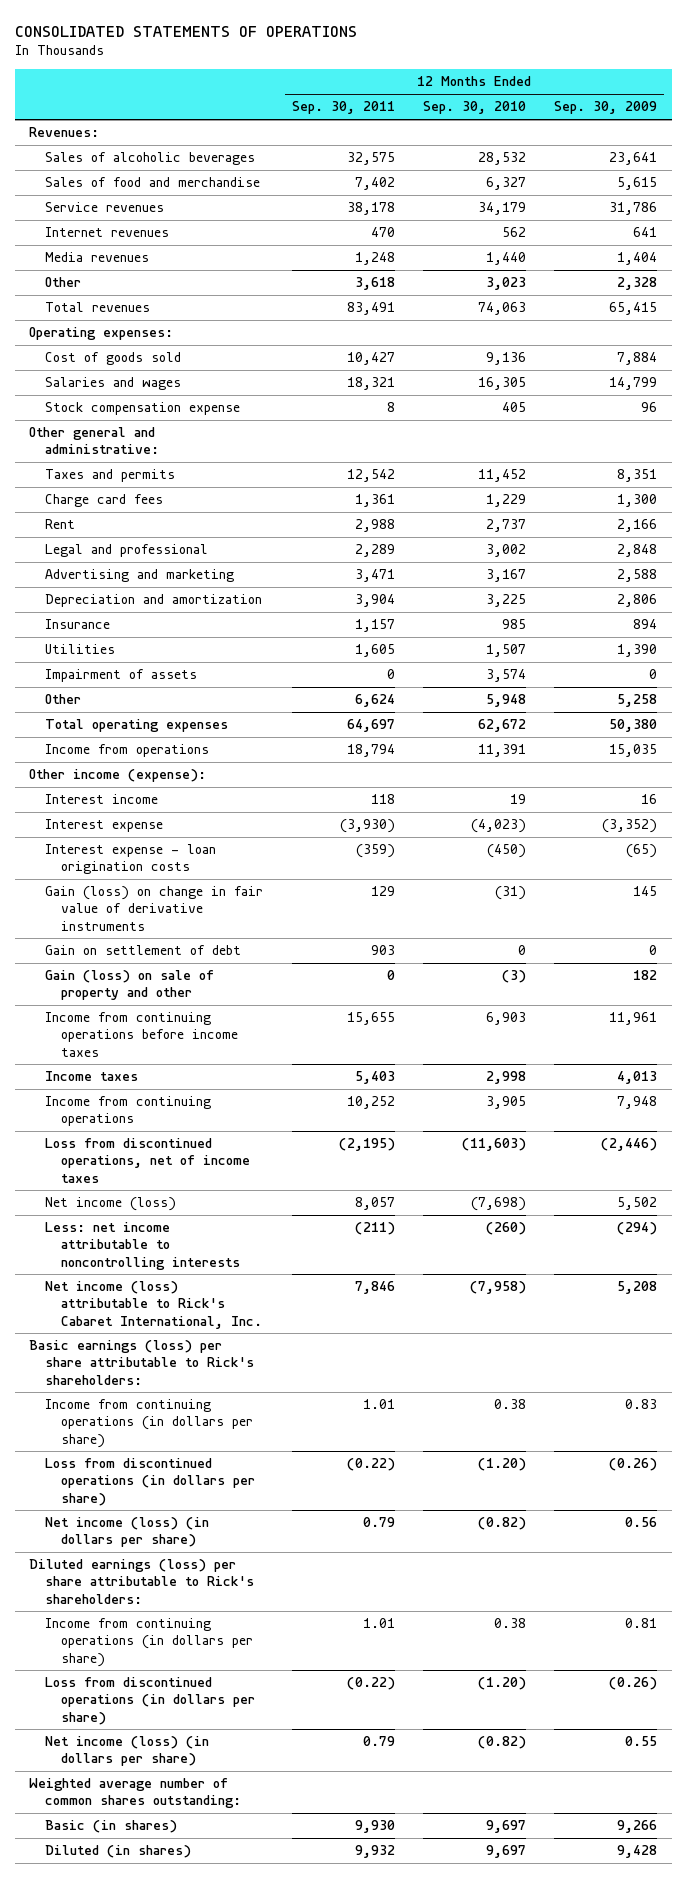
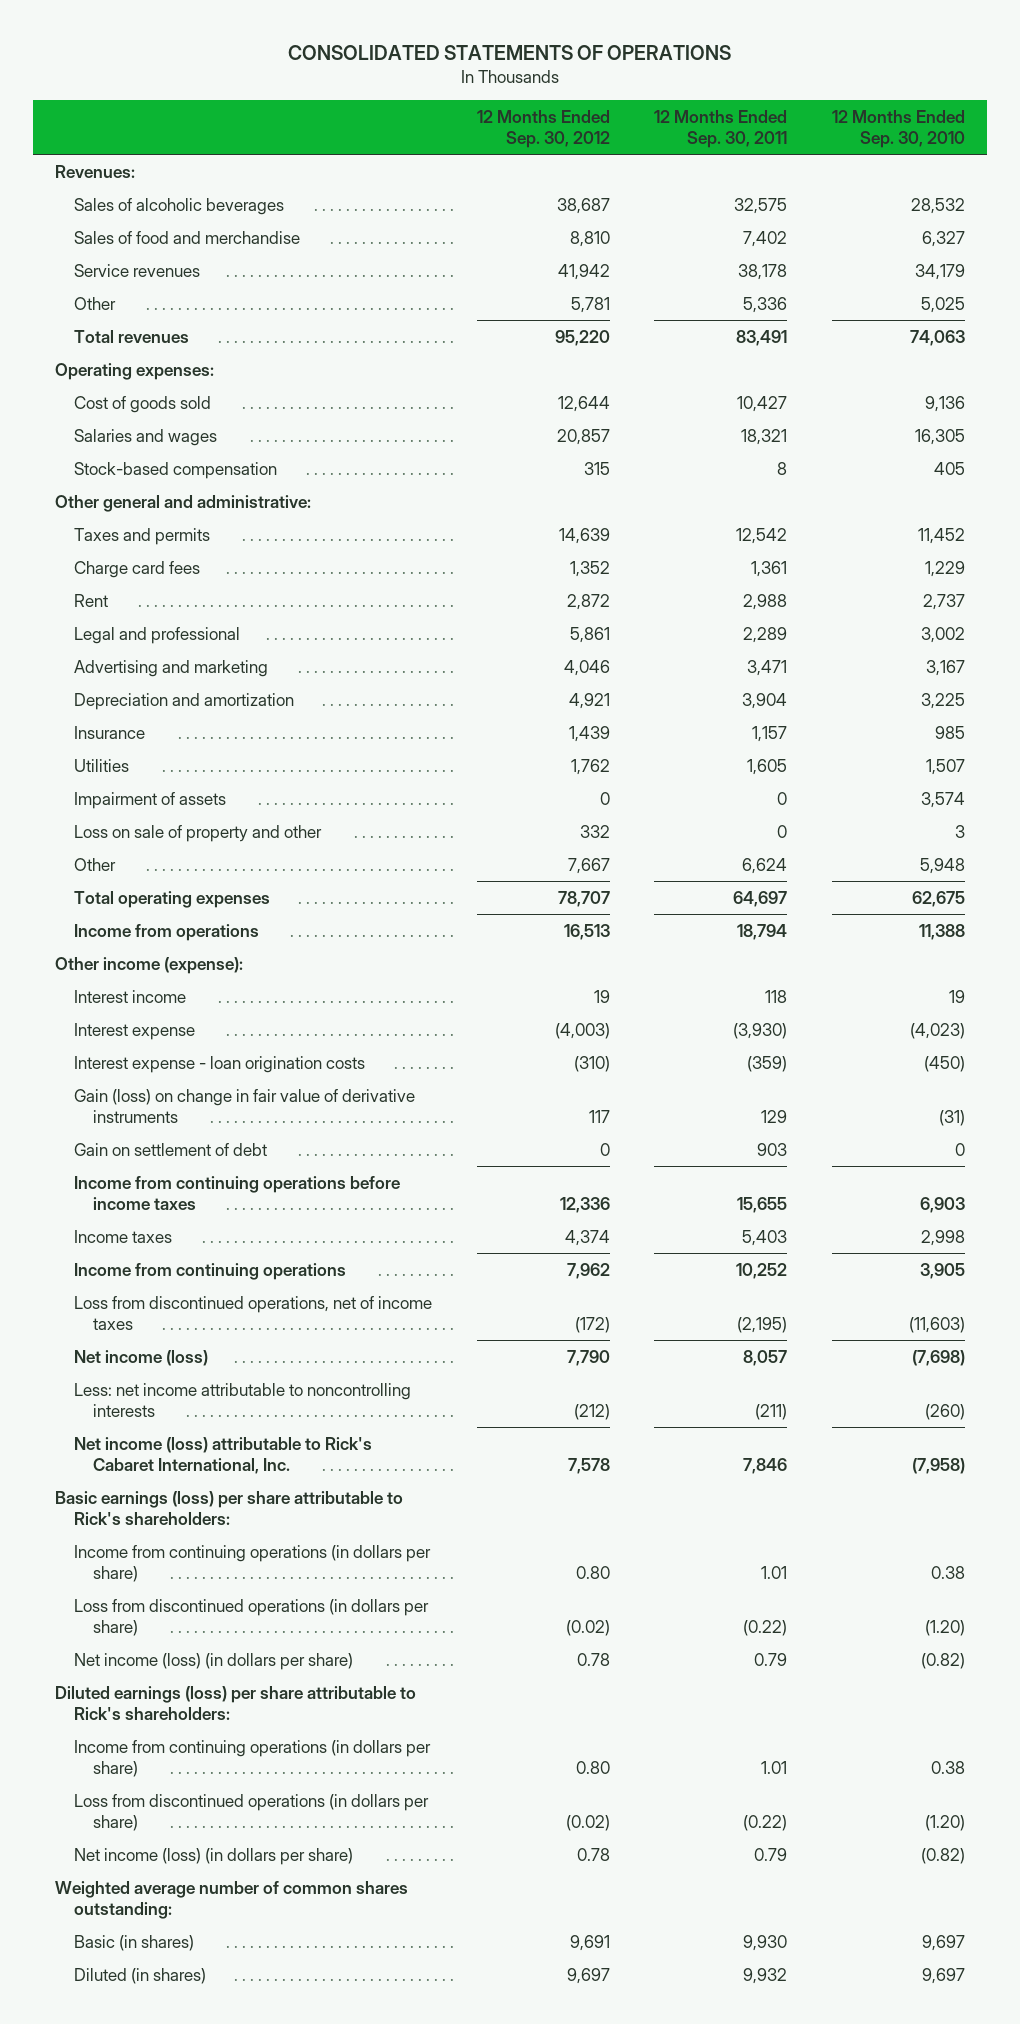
- | 12 Months Ended Sep. 30, 2011 | 12 Months Ended Sep. 30, 2010 | 12 Months Ended Sep. 30, 2009
+ | 12 Months Ended Sep. 30, 2012 | 12 Months Ended Sep. 30, 2011 | 12 Months Ended Sep. 30, 2010
- Internet revenues | 470 | 562 | 641
- Media revenues | 1,248 | 1,440 | 1,404
- Other | 3,618 | 3,023 | 2,328
+ Other | 5,781 | 5,336 | 5,025
- Stock compensation expense | 8 | 405 | 96
+ Stock-based compensation | 315 | 8 | 405
+ Loss on sale of property and other | 332 | 0 | 3
- Total operating expenses | 64,697 | 62,672 | 50,380
- Income from operations | 18,794 | 11,391 | 15,035
+ Total operating expenses | 78,707 | 64,697 | 62,675
+ Income from operations | 16,513 | 18,794 | 11,388
- Gain (loss) on sale of property and other | 0 | (3) | 182

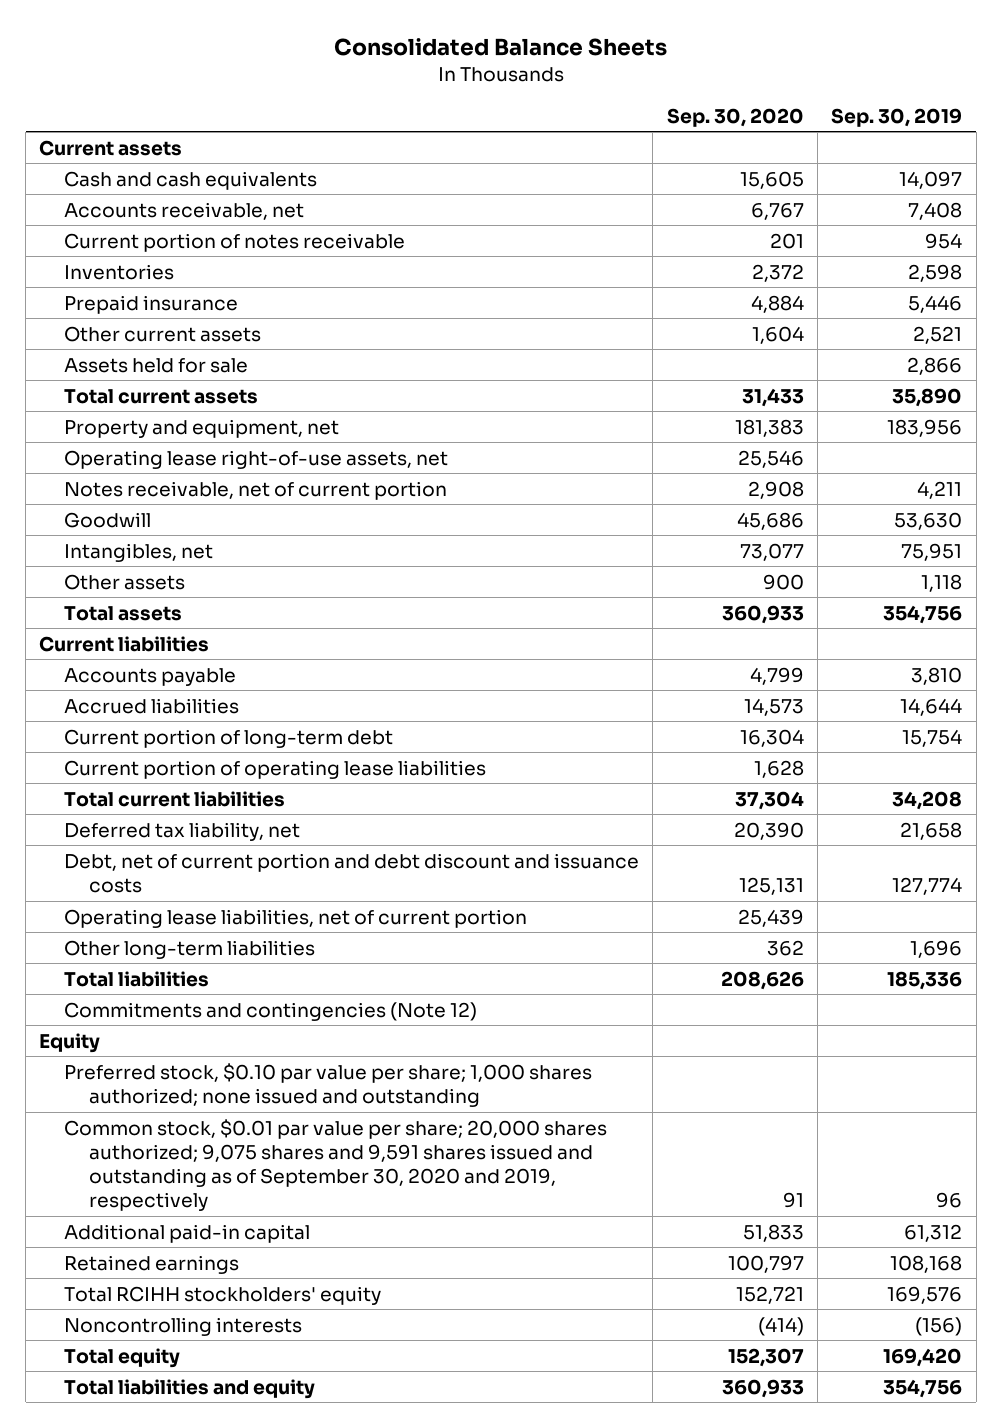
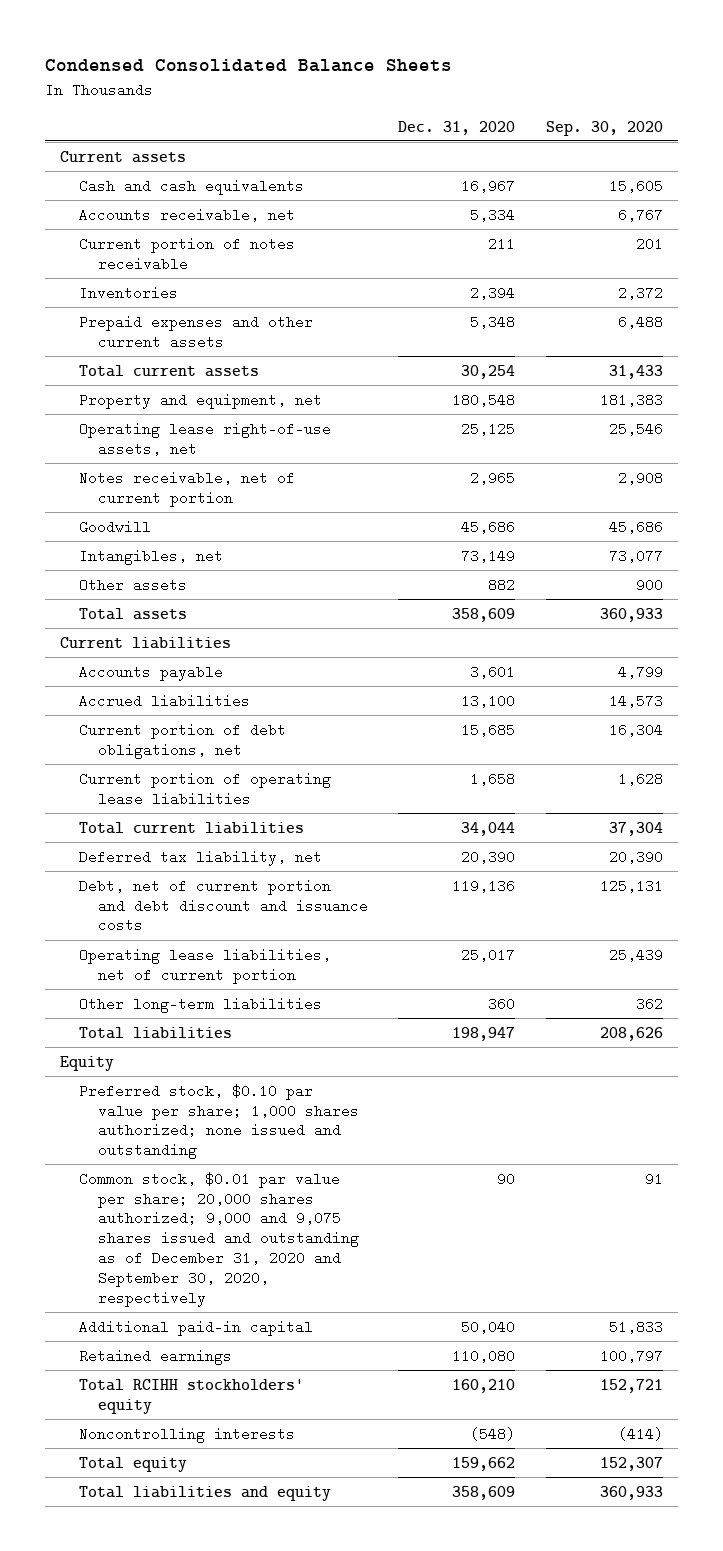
- Consolidated Balance Sheets
+ Condensed Consolidated Balance Sheets
- | Sep. 30, 2020 | Sep. 30, 2019
+ | Dec. 31, 2020 | Sep. 30, 2020
- Prepaid insurance | 4,884 | 5,446
- Other current assets | 1,604 | 2,521
- Assets held for sale | | 2,866
+ Prepaid expenses and other current assets | 5,348 | 6,488
- Current portion of long-term debt | 16,304 | 15,754
+ Current portion of debt obligations, net | 15,685 | 16,304
- Commitments and contingencies (Note 12)
- Common stock, $0.01 par value per share; 20,000 shares authorized; 9,075 shares and 9,591 shares issued and outstanding as of September 30, 2020 and 2019, respectively | 91 | 96
+ Common stock, $0.01 par value per share; 20,000 shares authorized; 9,000 and 9,075 shares issued and outstanding as of December 31, 2020 and September 30, 2020, respectively | 90 | 91

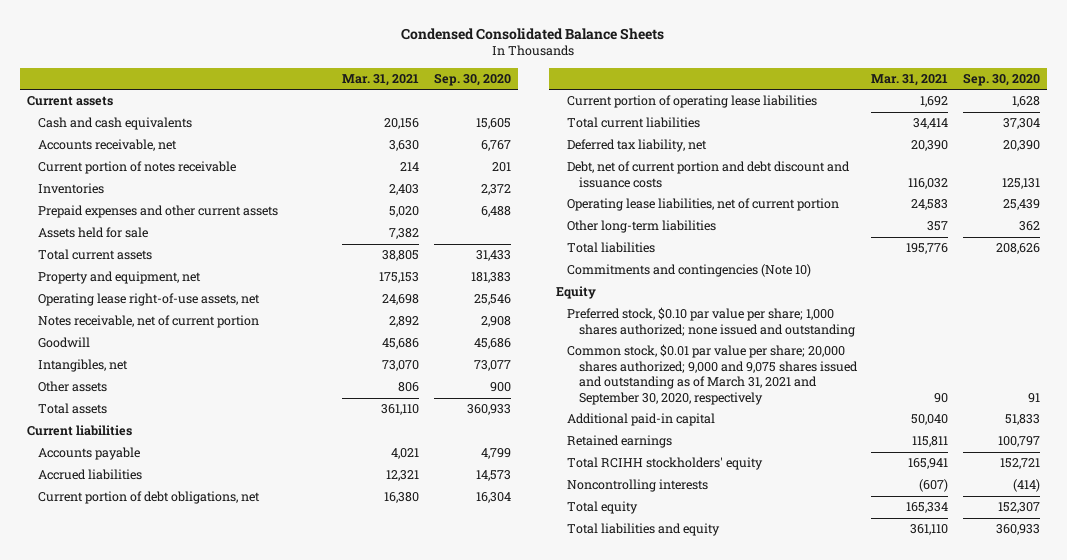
- | Dec. 31, 2020 | Sep. 30, 2020
+ | Mar. 31, 2021 | Sep. 30, 2020
+ Assets held for sale | 7,382 |
+ Commitments and contingencies (Note 10)
- Common stock, $0.01 par value per share; 20,000 shares authorized; 9,000 and 9,075 shares issued and outstanding as of December 31, 2020 and September 30, 2020, respectively | 90 | 91
+ Common stock, $0.01 par value per share; 20,000 shares authorized; 9,000 and 9,075 shares issued and outstanding as of March 31, 2021 and September 30, 2020, respectively | 90 | 91

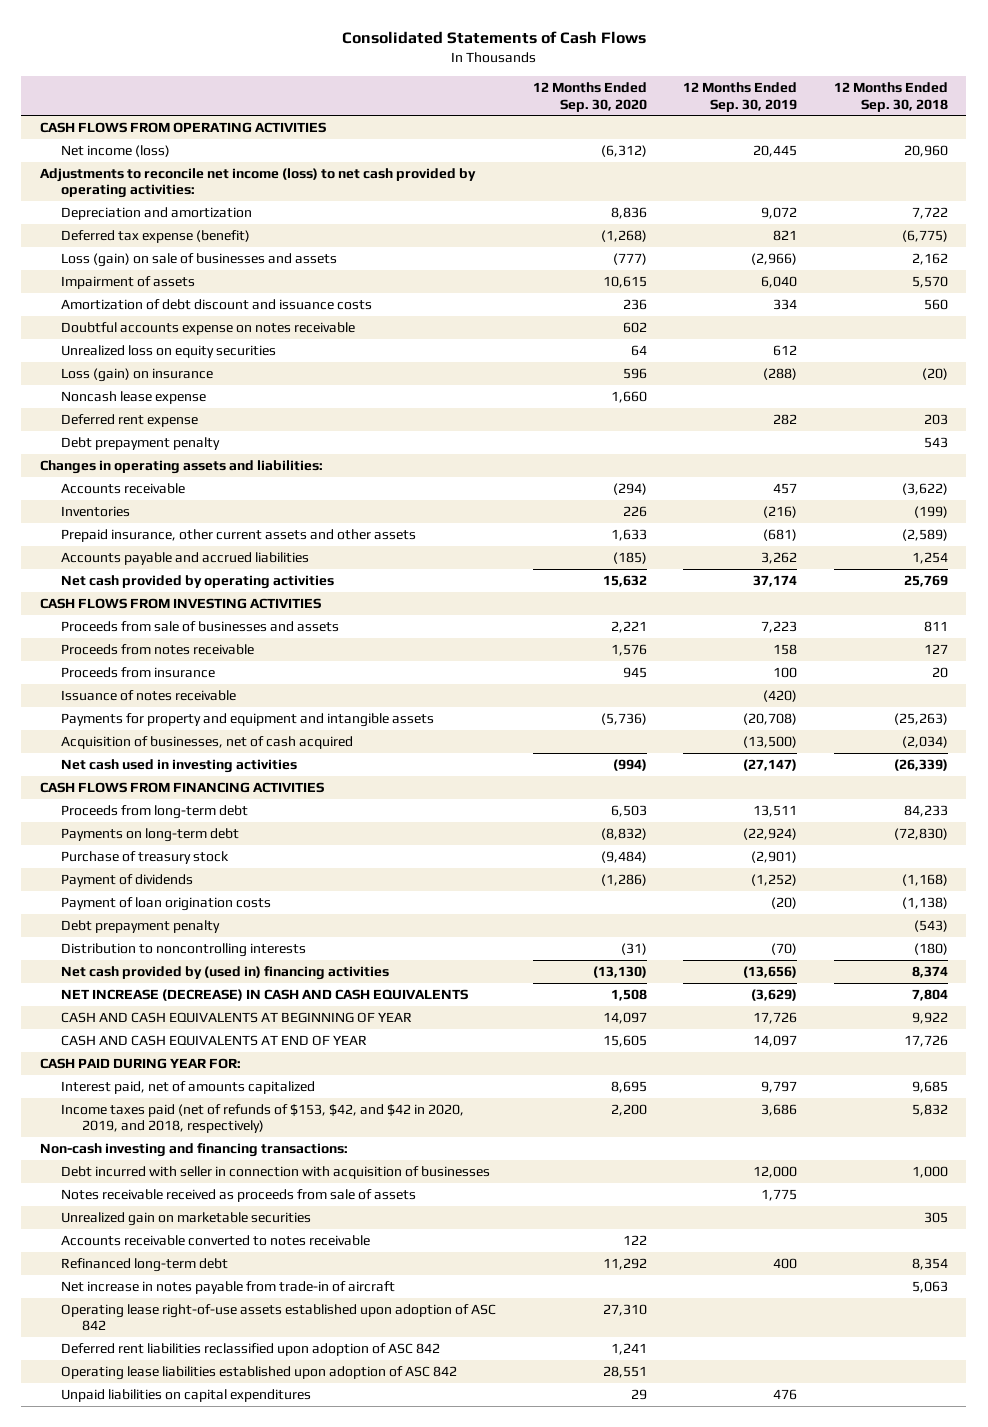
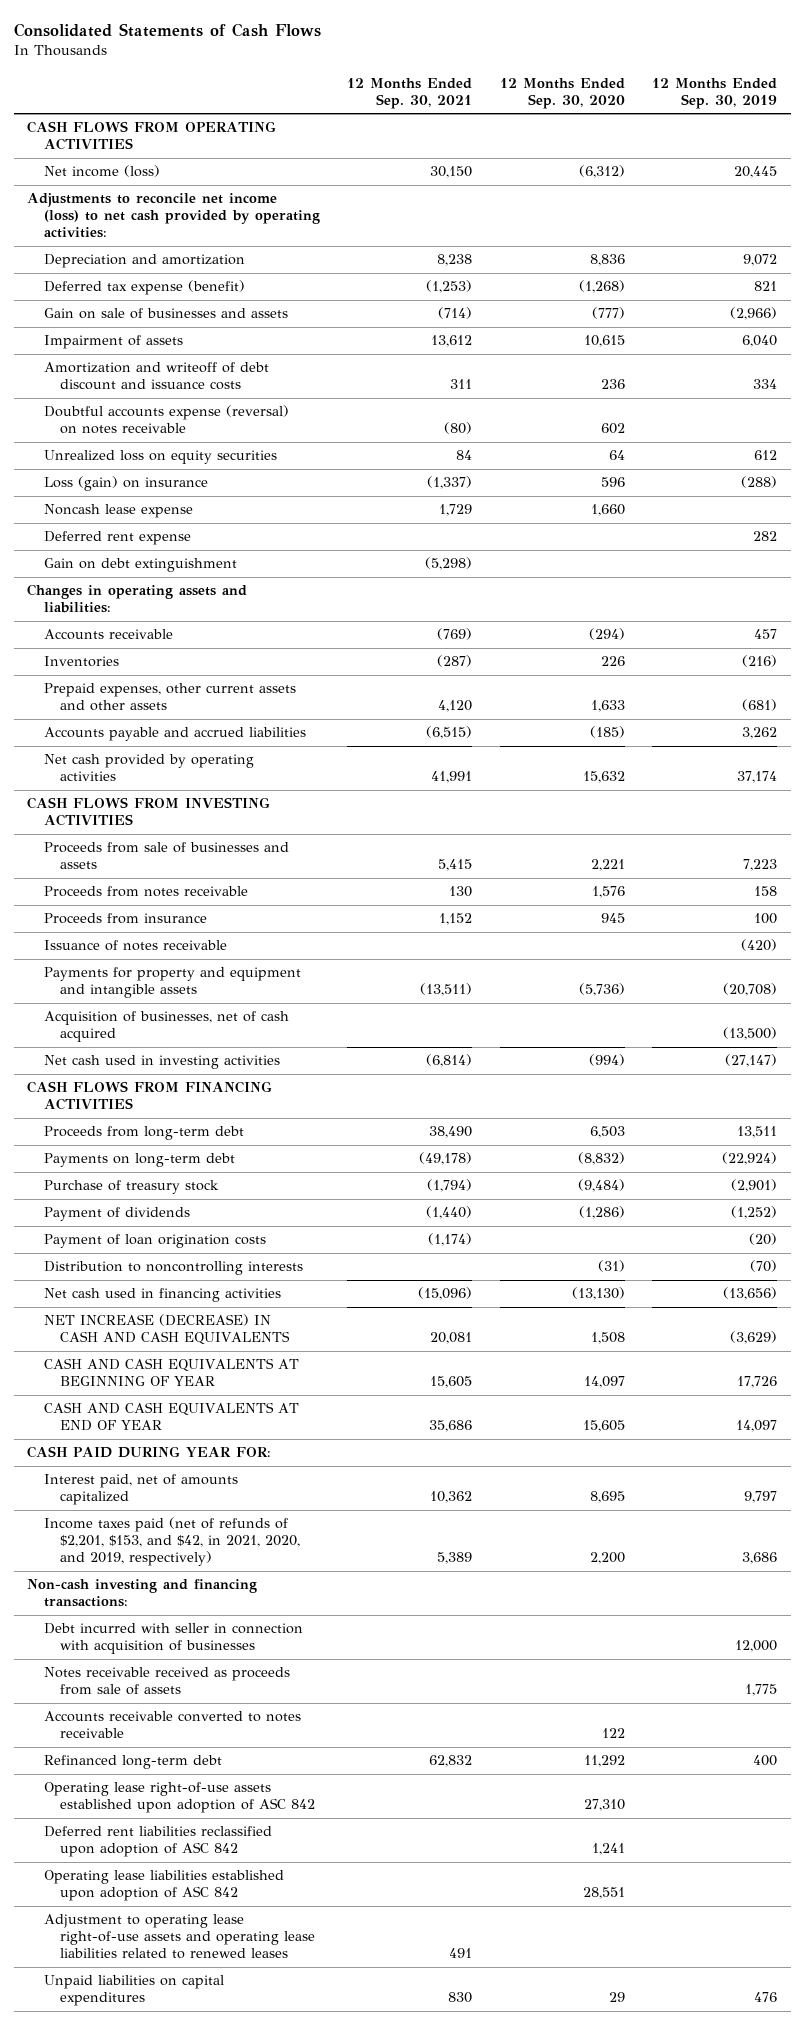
- | 12 Months Ended Sep. 30, 2020 | 12 Months Ended Sep. 30, 2019 | 12 Months Ended Sep. 30, 2018
+ | 12 Months Ended Sep. 30, 2021 | 12 Months Ended Sep. 30, 2020 | 12 Months Ended Sep. 30, 2019
- Loss (gain) on sale of businesses and assets | (777) | (2,966) | 2,162
+ Gain on sale of businesses and assets | (714) | (777) | (2,966)
- Amortization of debt discount and issuance costs | 236 | 334 | 560
- Doubtful accounts expense on notes receivable | 602 | |
+ Amortization and writeoff of debt discount and issuance costs | 311 | 236 | 334
+ Doubtful accounts expense (reversal) on notes receivable | (80) | 602 |
- Debt prepayment penalty | | | 543
+ Gain on debt extinguishment | (5,298) | |
- Prepaid insurance, other current assets and other assets | 1,633 | (681) | (2,589)
+ Prepaid expenses, other current assets and other assets | 4,120 | 1,633 | (681)
- Debt prepayment penalty | | | (543)
- Net cash provided by (used in) financing activities | (13,130) | (13,656) | 8,374
+ Net cash used in financing activities | (15,096) | (13,130) | (13,656)
- Income taxes paid (net of refunds of $153, $42, and $42 in 2020, 2019, and 2018, respectively) | 2,200 | 3,686 | 5,832
+ Income taxes paid (net of refunds of $2,201, $153, and $42, in 2021, 2020, and 2019, respectively) | 5,389 | 2,200 | 3,686
- Unrealized gain on marketable securities | | | 305
- Net increase in notes payable from trade-in of aircraft | | | 5,063
+ Adjustment to operating lease right-of-use assets and operating lease liabilities related to renewed leases | 491 | |

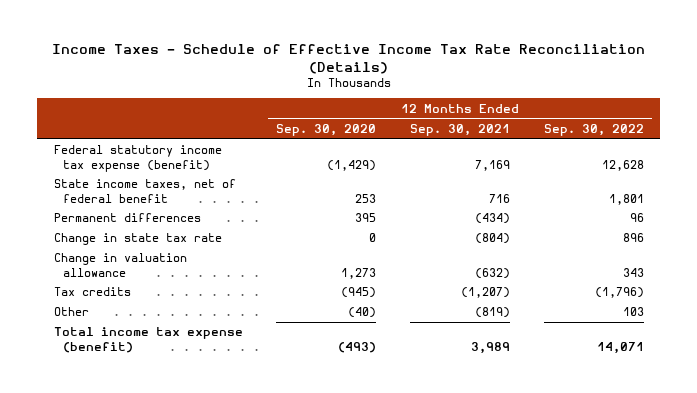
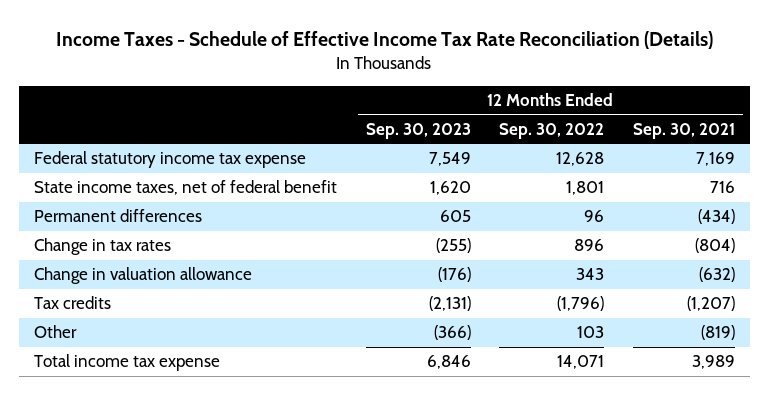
- | 12 Months Ended Sep. 30, 2020 | 12 Months Ended Sep. 30, 2021 | 12 Months Ended Sep. 30, 2022
+ | 12 Months Ended Sep. 30, 2023 | 12 Months Ended Sep. 30, 2022 | 12 Months Ended Sep. 30, 2021
- Federal statutory income tax expense (benefit) | (1,429) | 7,169 | 12,628
+ Federal statutory income tax expense | 7,549 | 12,628 | 7,169
- Change in state tax rate | 0 | (804) | 896
+ Change in tax rates | (255) | 896 | (804)
- Total income tax expense (benefit) | (493) | 3,989 | 14,071
+ Total income tax expense | 6,846 | 14,071 | 3,989

